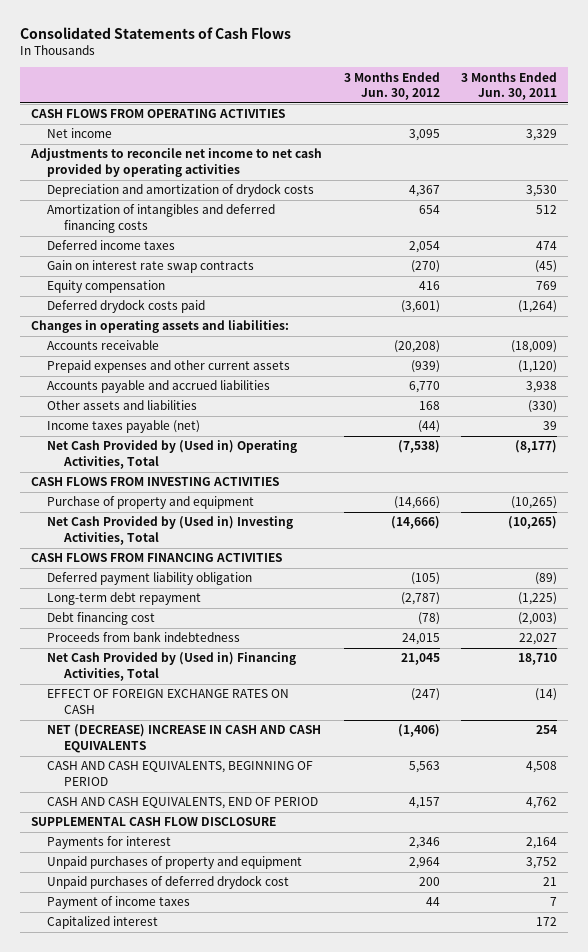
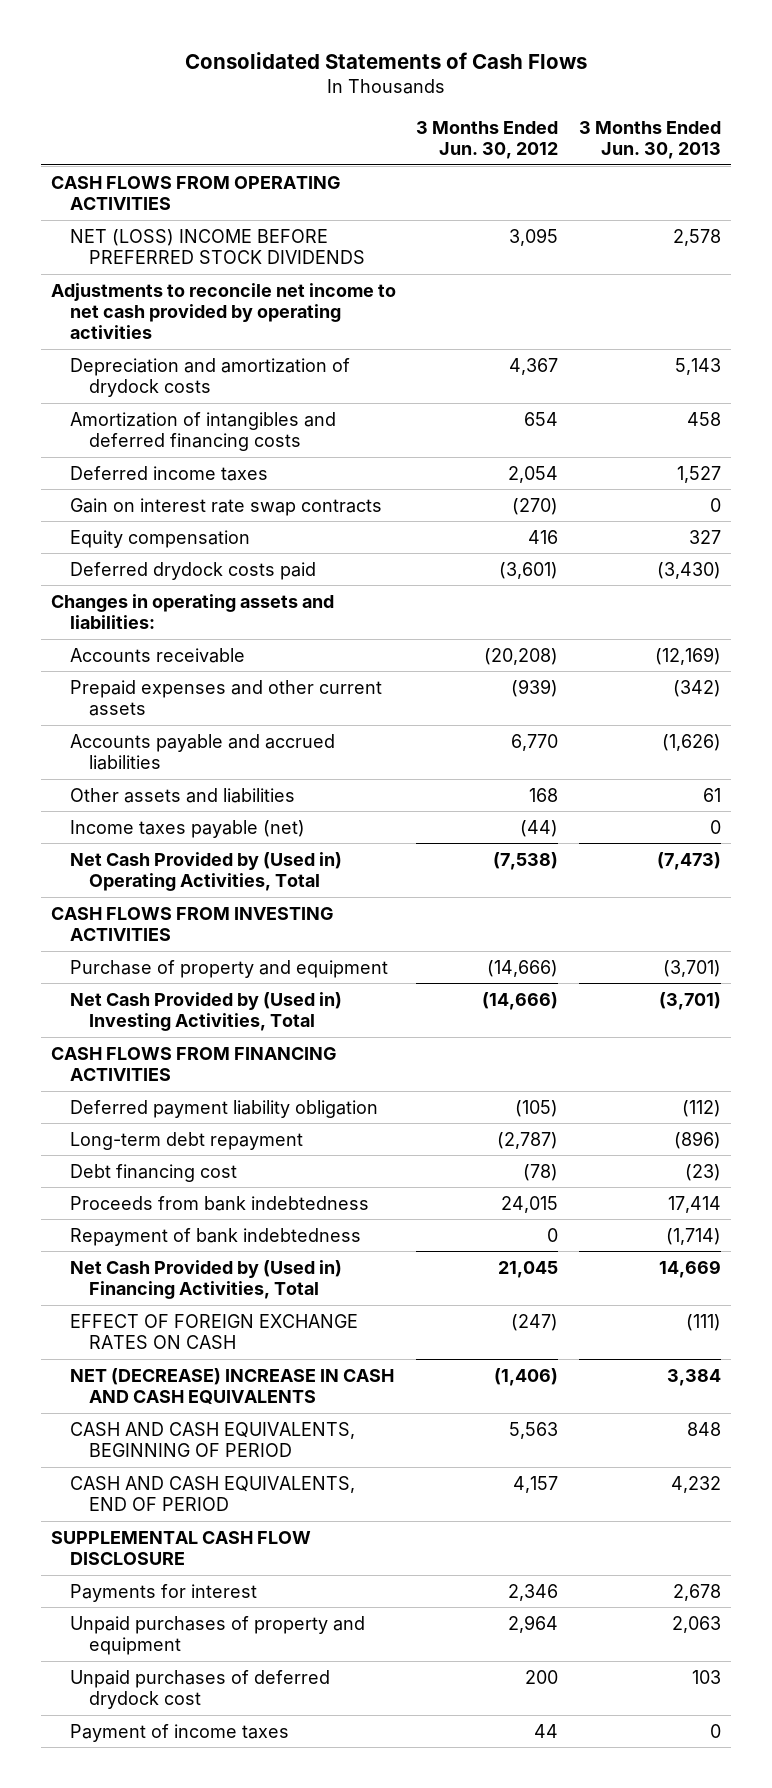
- | 3 Months Ended Jun. 30, 2012 | 3 Months Ended Jun. 30, 2011
+ | 3 Months Ended Jun. 30, 2012 | 3 Months Ended Jun. 30, 2013
- Net income | 3,095 | 3,329
+ NET (LOSS) INCOME BEFORE PREFERRED STOCK DIVIDENDS | 3,095 | 2,578
+ Repayment of bank indebtedness | 0 | (1,714)
- Capitalized interest | | 172

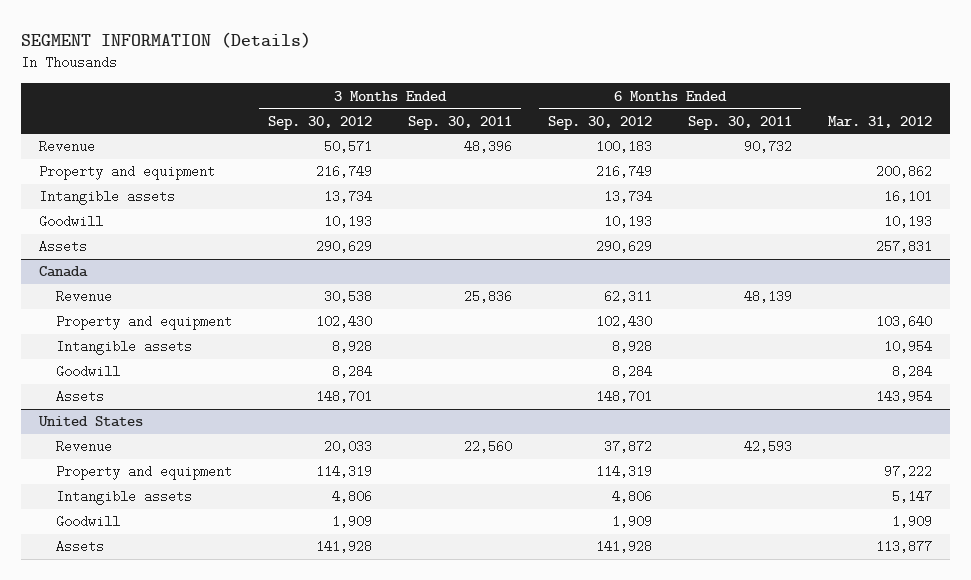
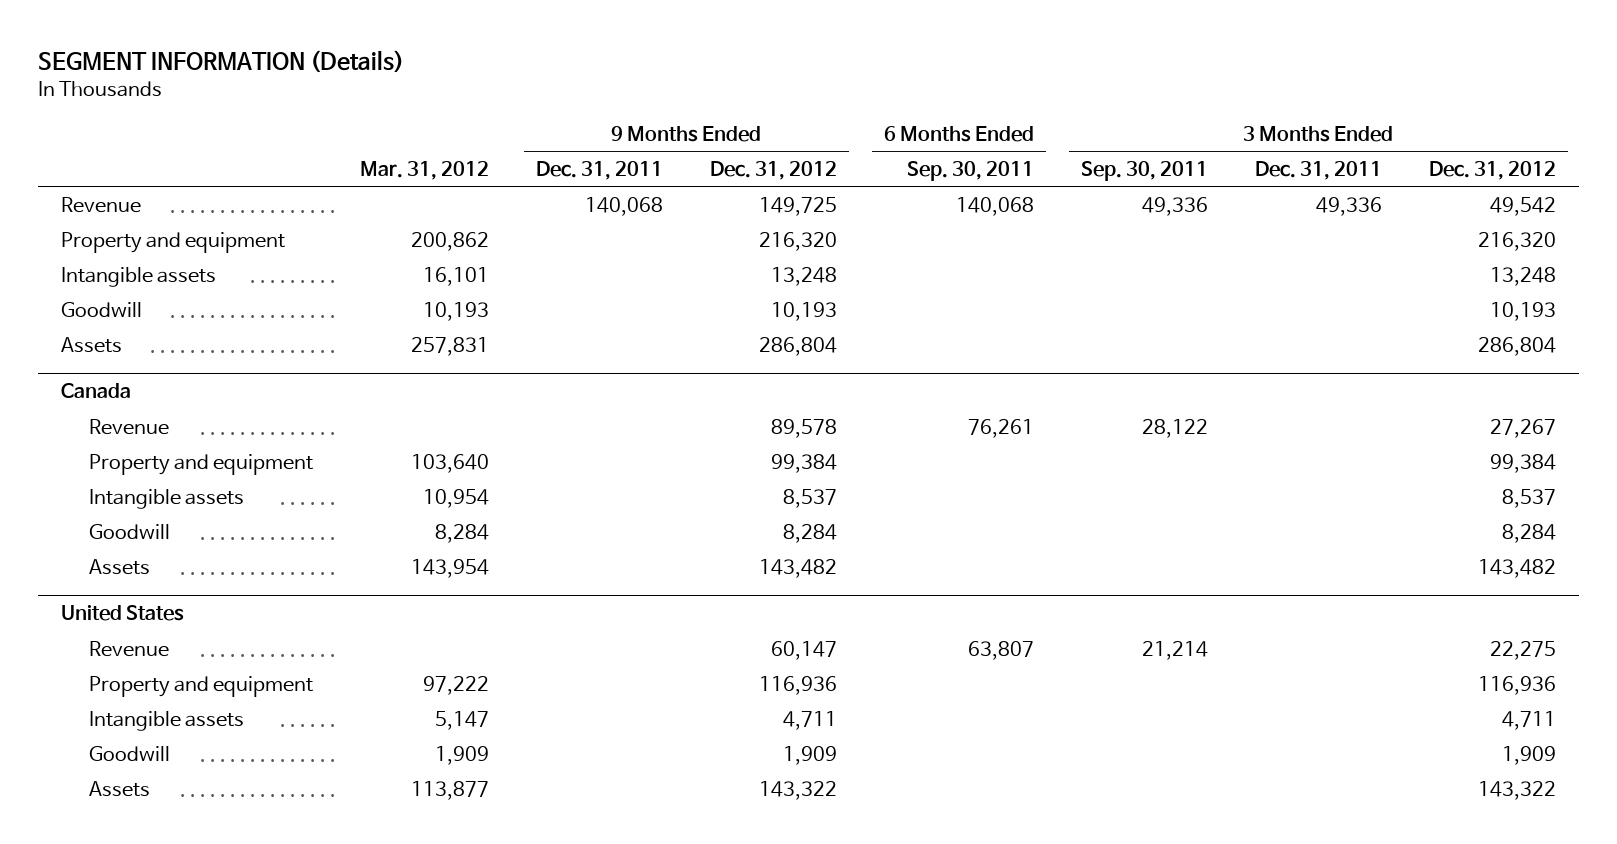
- | 3 Months Ended Sep. 30, 2012 | 3 Months Ended Sep. 30, 2011 | 6 Months Ended Sep. 30, 2012 | 6 Months Ended Sep. 30, 2011 | Mar. 31, 2012
+ | Mar. 31, 2012 | 9 Months Ended Dec. 31, 2011 | 9 Months Ended Dec. 31, 2012 | 6 Months Ended Sep. 30, 2011 | 3 Months Ended Sep. 30, 2011 | 3 Months Ended Dec. 31, 2011 | 3 Months Ended Dec. 31, 2012
- Revenue | 50,571 | 48,396 | 100,183 | 90,732 |
+ Revenue | | 140,068 | 149,725 | 140,068 | 49,336 | 49,336 | 49,542
@ Canada
- Revenue | 30,538 | 25,836 | 62,311 | 48,139 |
+ Revenue | | | 89,578 | 76,261 | 28,122 | | 27,267
@ United States
- Revenue | 20,033 | 22,560 | 37,872 | 42,593 |
+ Revenue | | | 60,147 | 63,807 | 21,214 | | 22,275

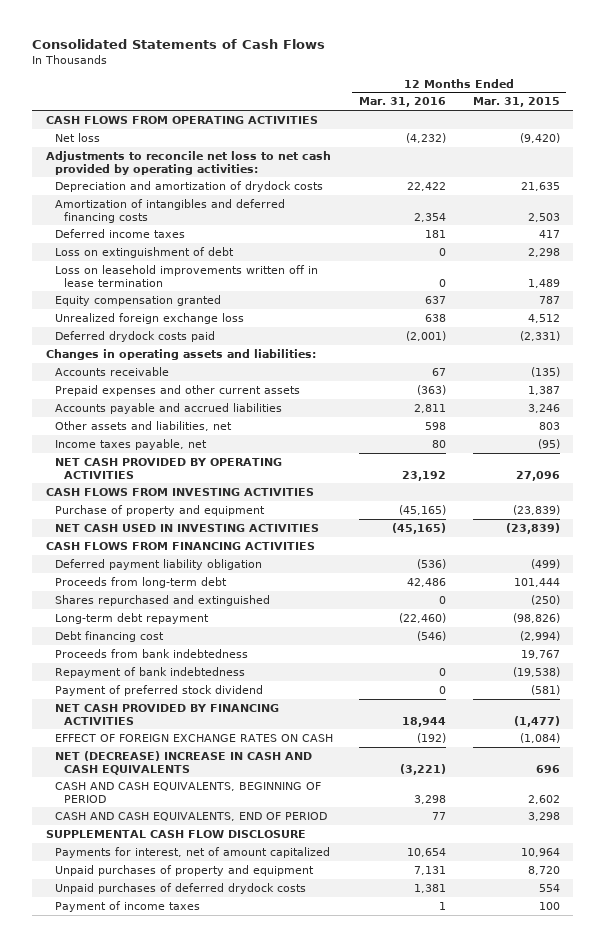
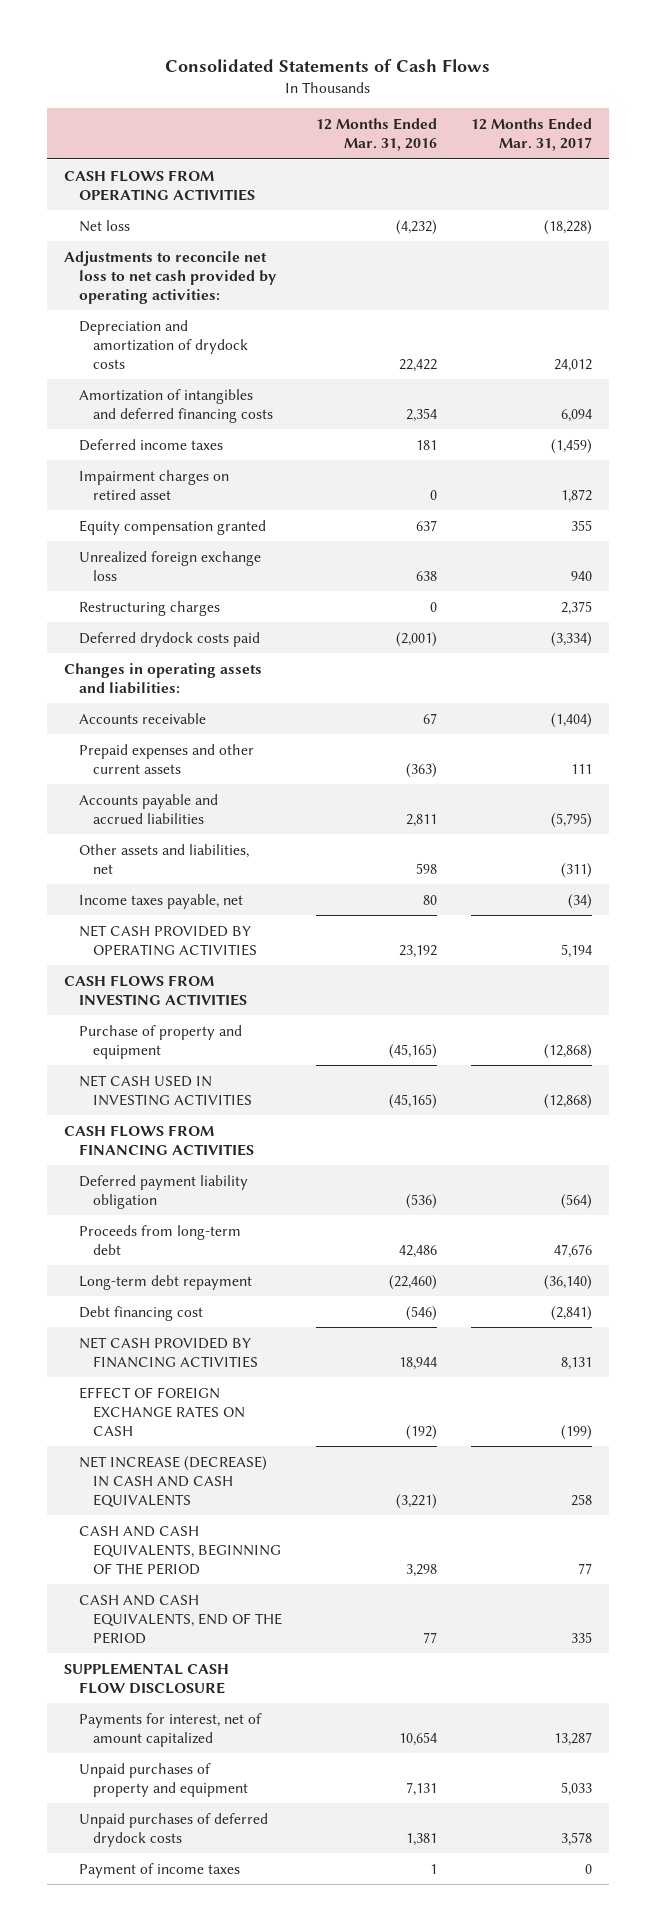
- | 12 Months Ended Mar. 31, 2016 | 12 Months Ended Mar. 31, 2015
+ | 12 Months Ended Mar. 31, 2016 | 12 Months Ended Mar. 31, 2017
- Loss on extinguishment of debt | 0 | 2,298
- Loss on leasehold improvements written off in lease termination | 0 | 1,489
+ Impairment charges on retired asset | 0 | 1,872
+ Restructuring charges | 0 | 2,375
- Shares repurchased and extinguished | 0 | (250)
- Proceeds from bank indebtedness | | 19,767
- Repayment of bank indebtedness | 0 | (19,538)
- Payment of preferred stock dividend | 0 | (581)
- NET (DECREASE) INCREASE IN CASH AND CASH EQUIVALENTS | (3,221) | 696
- CASH AND CASH EQUIVALENTS, BEGINNING OF PERIOD | 3,298 | 2,602
- CASH AND CASH EQUIVALENTS, END OF PERIOD | 77 | 3,298
+ NET INCREASE (DECREASE) IN CASH AND CASH EQUIVALENTS | (3,221) | 258
+ CASH AND CASH EQUIVALENTS, BEGINNING OF THE PERIOD | 3,298 | 77
+ CASH AND CASH EQUIVALENTS, END OF THE PERIOD | 77 | 335

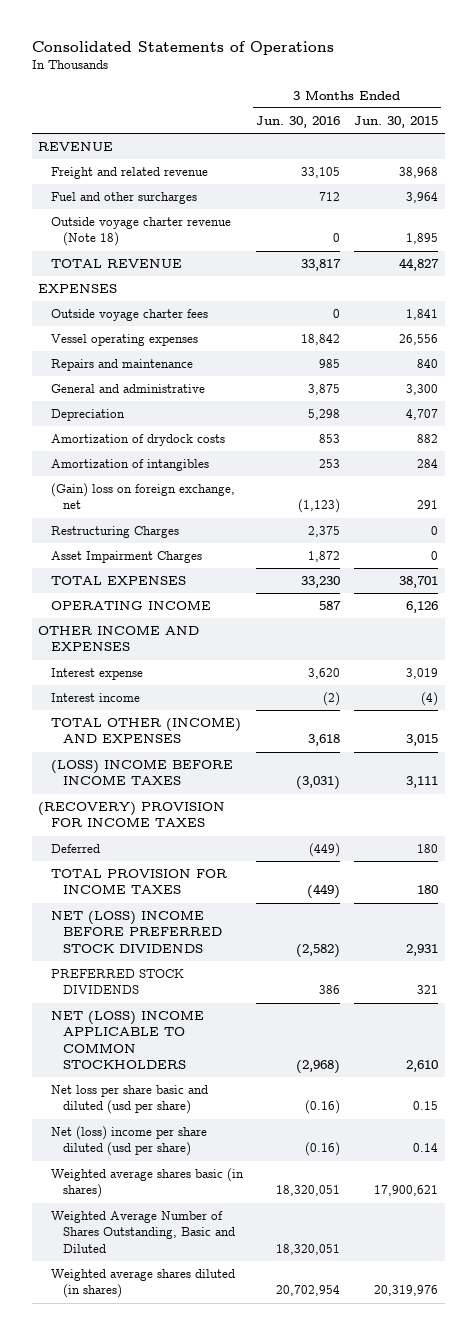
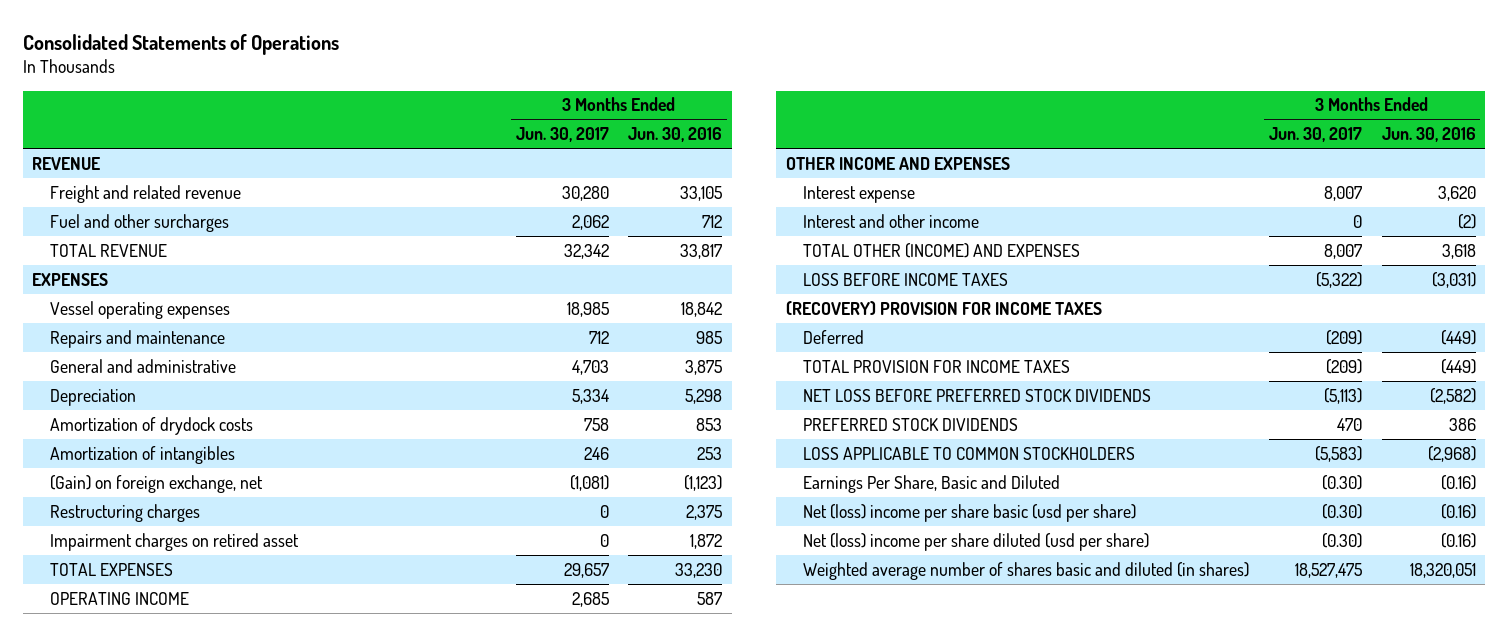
- | 3 Months Ended Jun. 30, 2016 | 3 Months Ended Jun. 30, 2015
+ | 3 Months Ended Jun. 30, 2017 | 3 Months Ended Jun. 30, 2016
- Outside voyage charter revenue (Note 18) | 0 | 1,895
- Outside voyage charter fees | 0 | 1,841
- (Gain) loss on foreign exchange, net | (1,123) | 291
- Restructuring Charges | 2,375 | 0
- Asset Impairment Charges | 1,872 | 0
+ (Gain) on foreign exchange, net | (1,081) | (1,123)
+ Restructuring charges | 0 | 2,375
+ Impairment charges on retired asset | 0 | 1,872
- Interest income | (2) | (4)
+ Interest and other income | 0 | (2)
- (LOSS) INCOME BEFORE INCOME TAXES | (3,031) | 3,111
+ LOSS BEFORE INCOME TAXES | (5,322) | (3,031)
- NET (LOSS) INCOME BEFORE PREFERRED STOCK DIVIDENDS | (2,582) | 2,931
+ NET LOSS BEFORE PREFERRED STOCK DIVIDENDS | (5,113) | (2,582)
- NET (LOSS) INCOME APPLICABLE TO COMMON STOCKHOLDERS | (2,968) | 2,610
- Net loss per share basic and diluted (usd per share) | (0.16) | 0.15
+ LOSS APPLICABLE TO COMMON STOCKHOLDERS | (5,583) | (2,968)
+ Earnings Per Share, Basic and Diluted | (0.30) | (0.16)
+ Net (loss) income per share basic (usd per share) | (0.30) | (0.16)
- Weighted average shares basic (in shares) | 18,320,051 | 17,900,621
- Weighted Average Number of Shares Outstanding, Basic and Diluted | 18,320,051 |
- Weighted average shares diluted (in shares) | 20,702,954 | 20,319,976
+ Weighted average number of shares basic and diluted (in shares) | 18,527,475 | 18,320,051

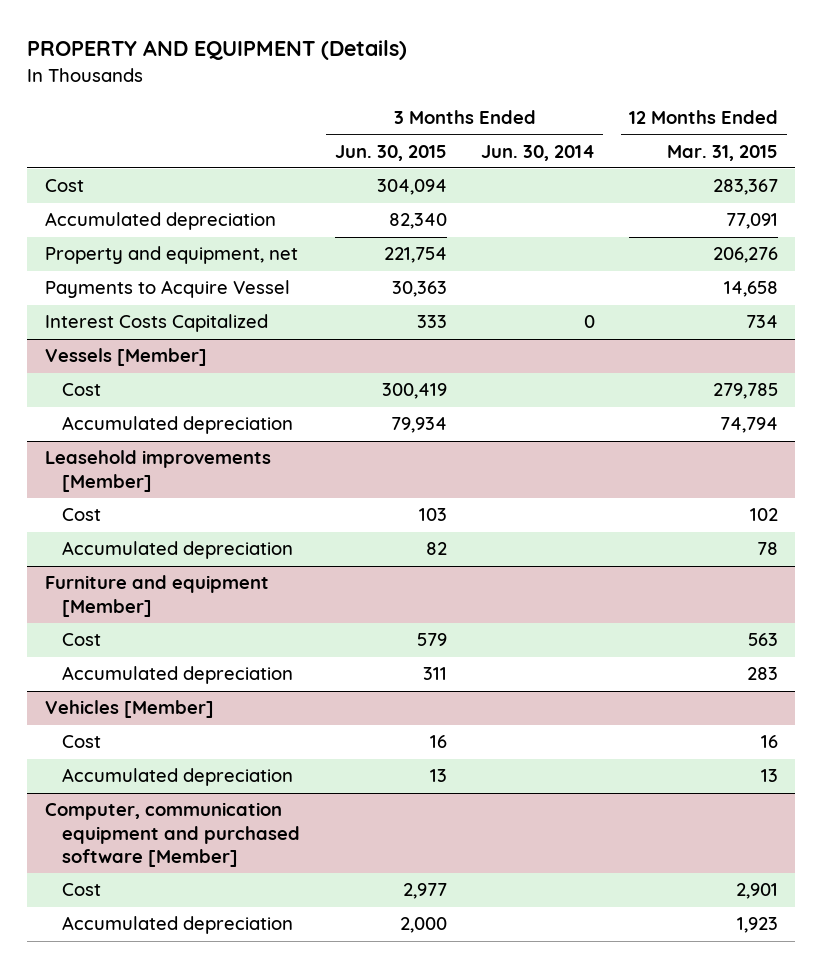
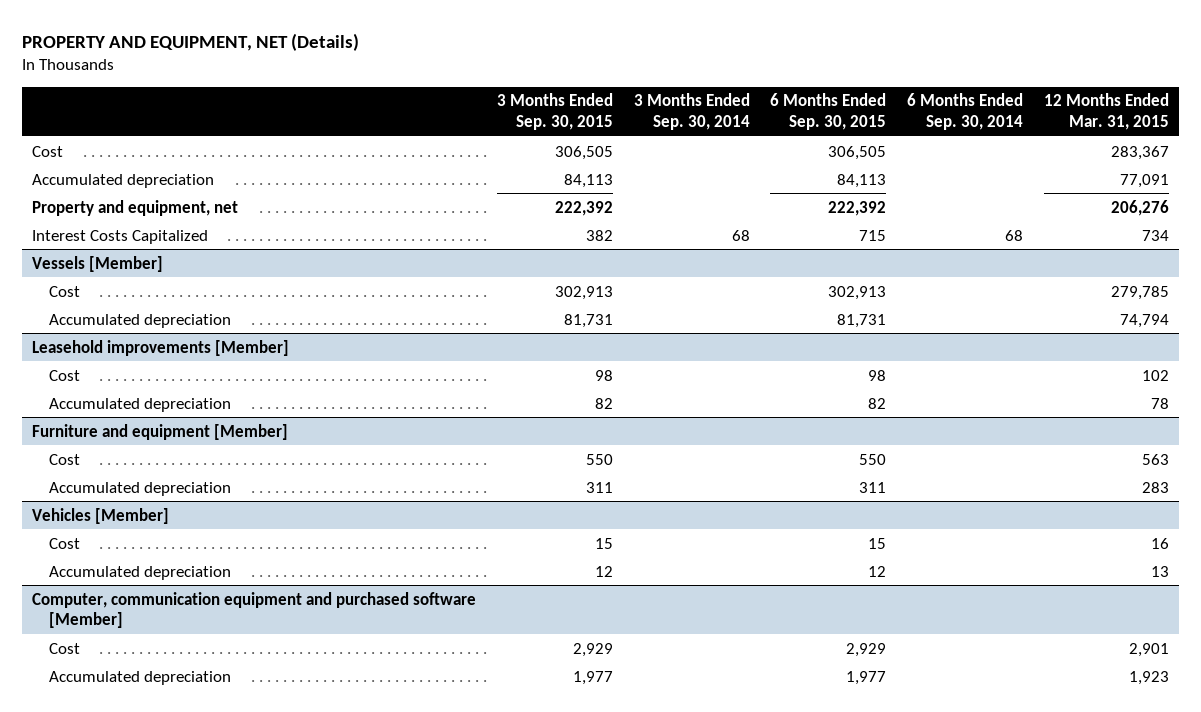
- PROPERTY AND EQUIPMENT (Details)
+ PROPERTY AND EQUIPMENT, NET (Details)
- | 3 Months Ended Jun. 30, 2015 | 3 Months Ended Jun. 30, 2014 | 12 Months Ended Mar. 31, 2015
+ | 3 Months Ended Sep. 30, 2015 | 3 Months Ended Sep. 30, 2014 | 6 Months Ended Sep. 30, 2015 | 6 Months Ended Sep. 30, 2014 | 12 Months Ended Mar. 31, 2015
- Payments to Acquire Vessel | 30,363 | | 14,658

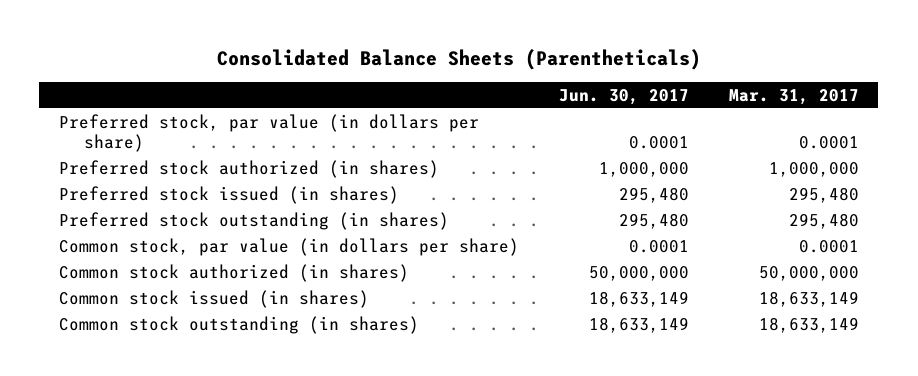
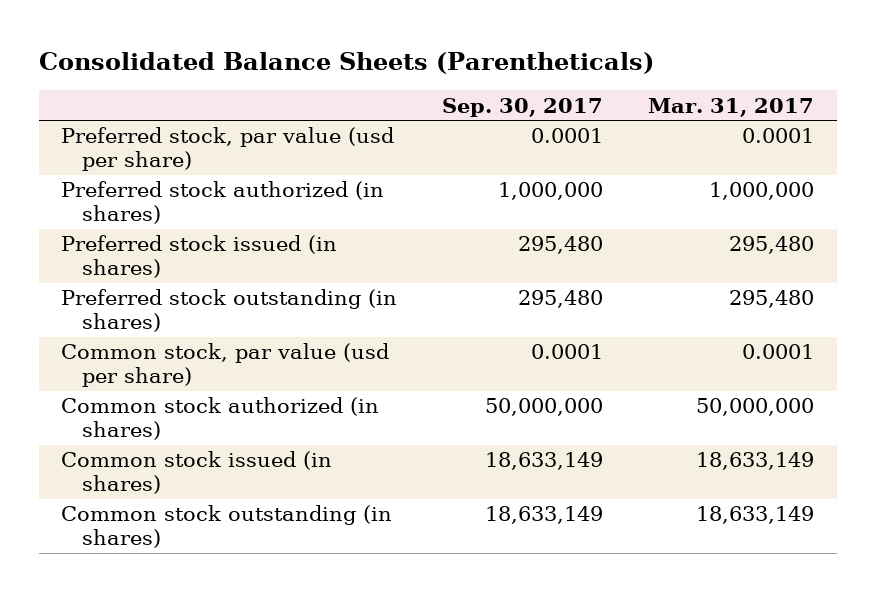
- | Jun. 30, 2017 | Mar. 31, 2017
+ | Sep. 30, 2017 | Mar. 31, 2017
- Preferred stock, par value (in dollars per share) | 0.0001 | 0.0001
+ Preferred stock, par value (usd per share) | 0.0001 | 0.0001
- Common stock, par value (in dollars per share) | 0.0001 | 0.0001
+ Common stock, par value (usd per share) | 0.0001 | 0.0001

